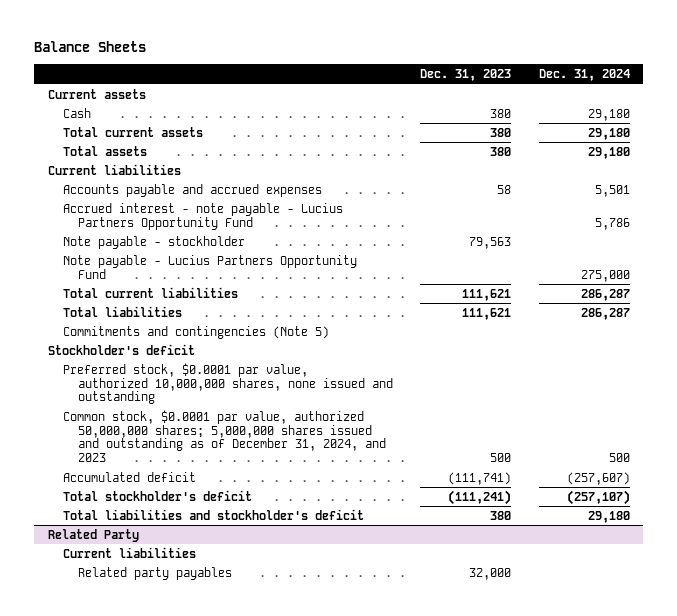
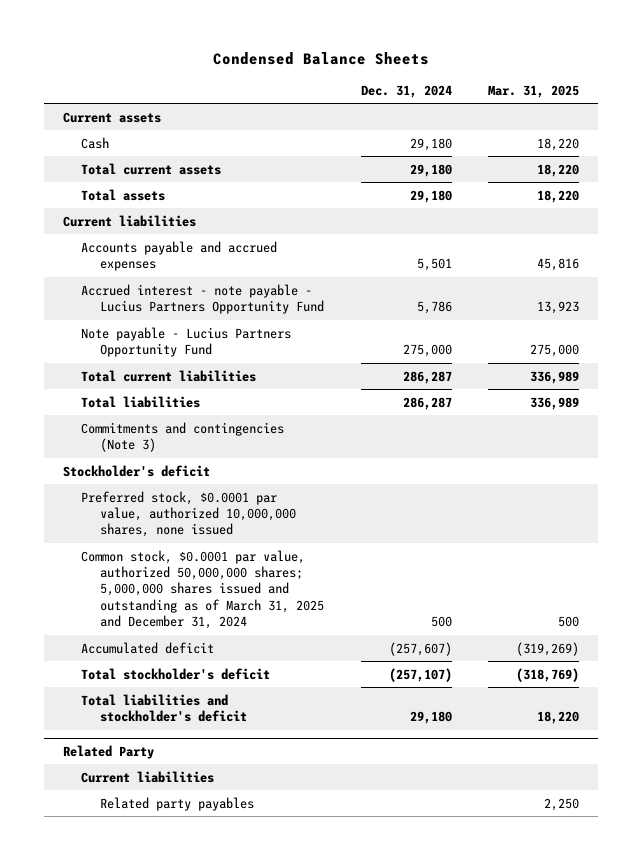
- Balance Sheets
+ Condensed Balance Sheets
- | Dec. 31, 2023 | Dec. 31, 2024
+ | Dec. 31, 2024 | Mar. 31, 2025
- Note payable - stockholder | 79,563 |
- Commitments and contingencies (Note 5)
+ Commitments and contingencies (Note 3)
- Preferred stock, $0.0001 par value, authorized 10,000,000 shares, none issued and outstanding
- Common stock, $0.0001 par value, authorized 50,000,000 shares; 5,000,000 shares issued and outstanding as of December 31, 2024, and 2023 | 500 | 500
+ Preferred stock, $0.0001 par value, authorized 10,000,000 shares, none issued
+ Common stock, $0.0001 par value, authorized 50,000,000 shares; 5,000,000 shares issued and outstanding as of March 31, 2025 and December 31, 2024 | 500 | 500

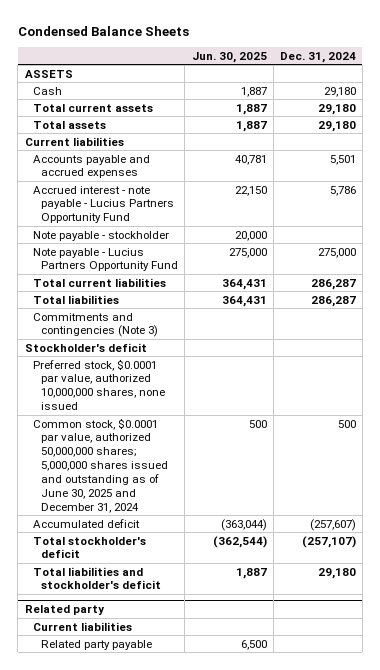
- | Dec. 31, 2024 | Mar. 31, 2025
+ | Jun. 30, 2025 | Dec. 31, 2024
- Current assets
+ ASSETS
+ Note payable - stockholder | 20,000 |
- Common stock, $0.0001 par value, authorized 50,000,000 shares; 5,000,000 shares issued and outstanding as of March 31, 2025 and December 31, 2024 | 500 | 500
+ Common stock, $0.0001 par value, authorized 50,000,000 shares; 5,000,000 shares issued and outstanding as of June 30, 2025 and December 31, 2024 | 500 | 500
- Related Party
+ Related party
- Related party payables | | 2,250
+ Related party payable | 6,500 |

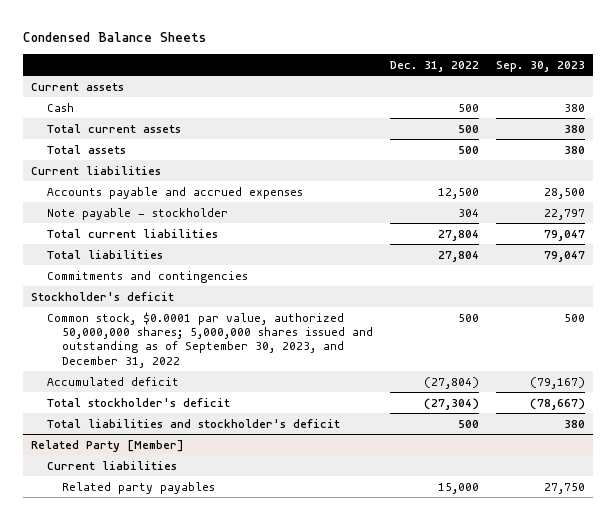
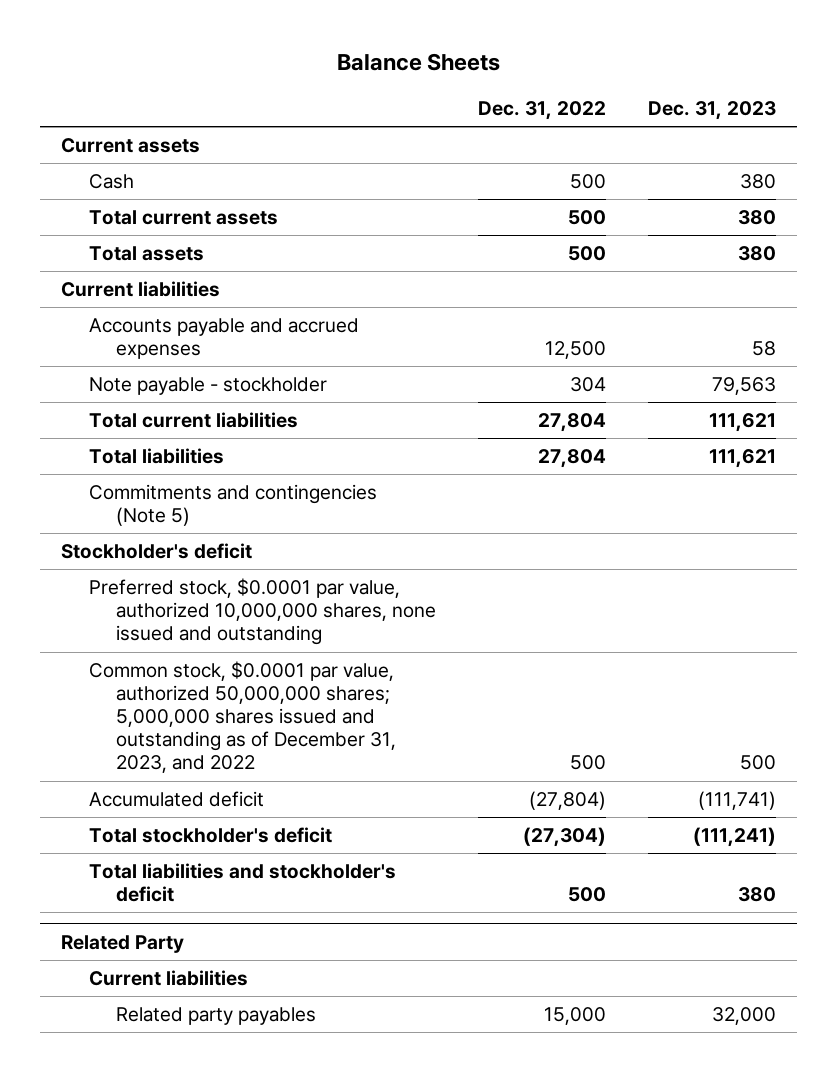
- Condensed Balance Sheets
+ Balance Sheets
- | Dec. 31, 2022 | Sep. 30, 2023
+ | Dec. 31, 2022 | Dec. 31, 2023
- Commitments and contingencies
+ Commitments and contingencies (Note 5)
- Common stock, $0.0001 par value, authorized 50,000,000 shares; 5,000,000 shares issued and outstanding as of September 30, 2023, and December 31, 2022 | 500 | 500
+ Preferred stock, $0.0001 par value, authorized 10,000,000 shares, none issued and outstanding
+ Common stock, $0.0001 par value, authorized 50,000,000 shares; 5,000,000 shares issued and outstanding as of December 31, 2023, and 2022 | 500 | 500
- Related Party [Member]
+ Related Party

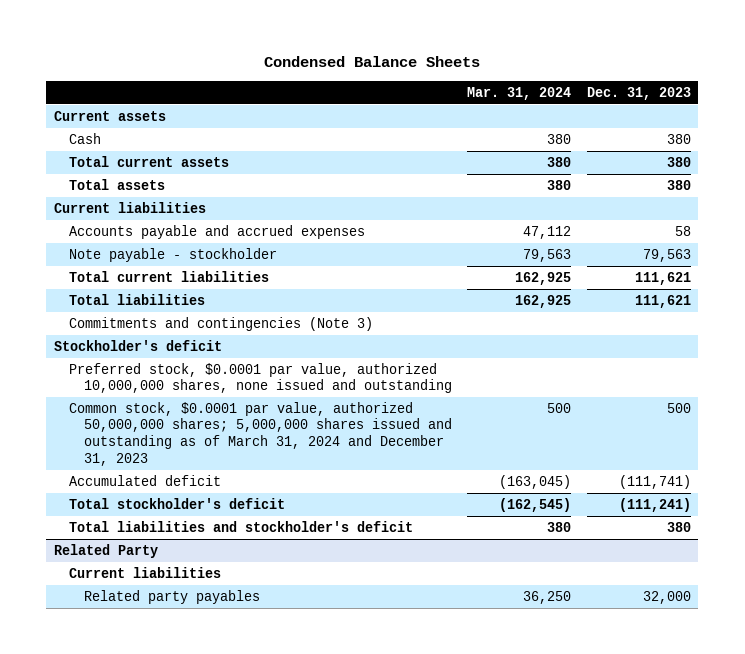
- Balance Sheets
+ Condensed Balance Sheets
- | Dec. 31, 2022 | Dec. 31, 2023
+ | Mar. 31, 2024 | Dec. 31, 2023
- Commitments and contingencies (Note 5)
+ Commitments and contingencies (Note 3)
- Common stock, $0.0001 par value, authorized 50,000,000 shares; 5,000,000 shares issued and outstanding as of December 31, 2023, and 2022 | 500 | 500
+ Common stock, $0.0001 par value, authorized 50,000,000 shares; 5,000,000 shares issued and outstanding as of March 31, 2024 and December 31, 2023 | 500 | 500

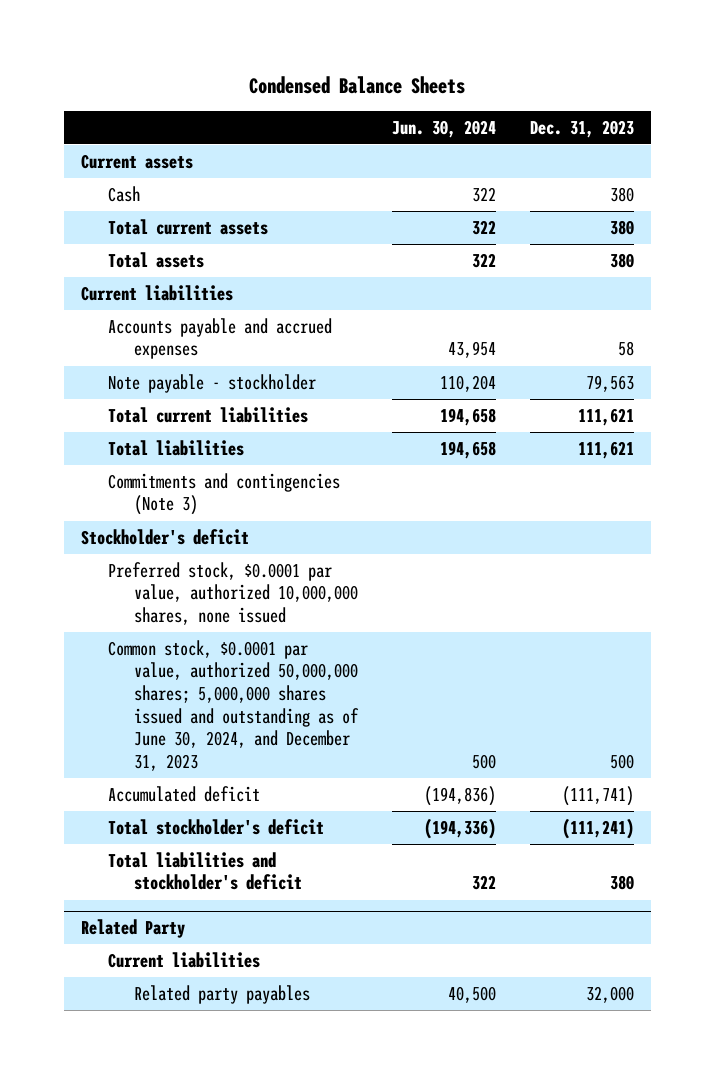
- | Mar. 31, 2024 | Dec. 31, 2023
+ | Jun. 30, 2024 | Dec. 31, 2023
- Preferred stock, $0.0001 par value, authorized 10,000,000 shares, none issued and outstanding
- Common stock, $0.0001 par value, authorized 50,000,000 shares; 5,000,000 shares issued and outstanding as of March 31, 2024 and December 31, 2023 | 500 | 500
+ Preferred stock, $0.0001 par value, authorized 10,000,000 shares, none issued
+ Common stock, $0.0001 par value, authorized 50,000,000 shares; 5,000,000 shares issued and outstanding as of June 30, 2024, and December 31, 2023 | 500 | 500

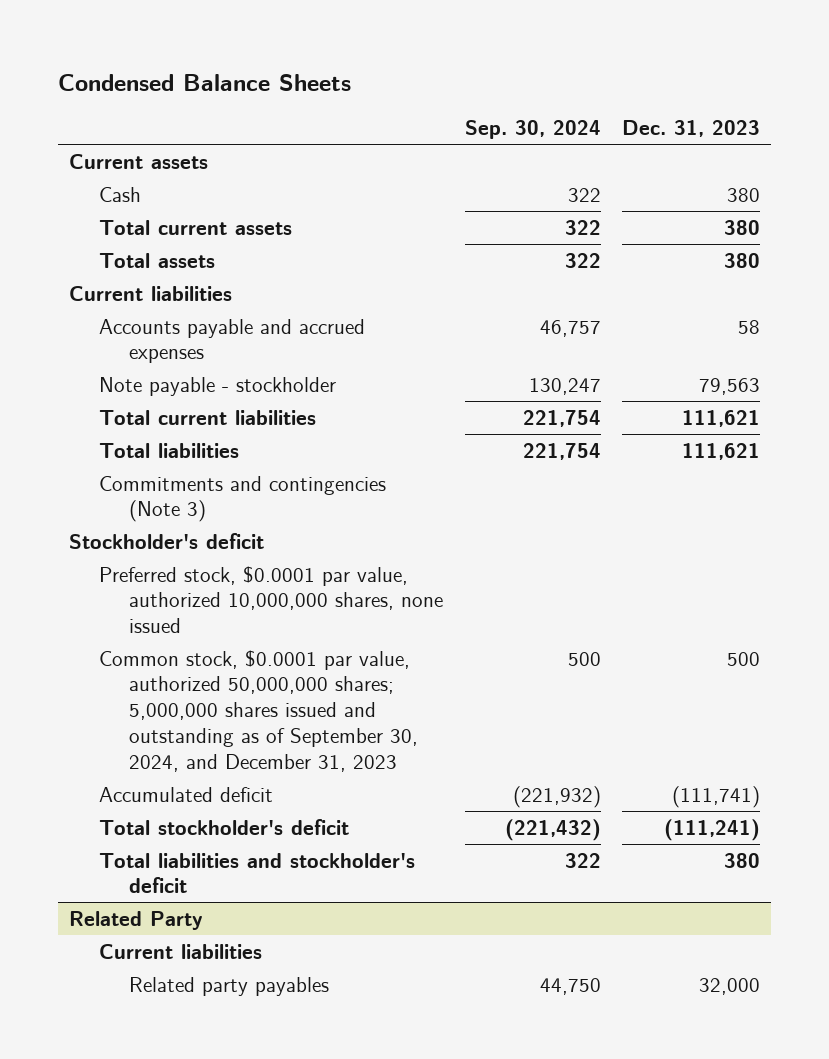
- | Jun. 30, 2024 | Dec. 31, 2023
+ | Sep. 30, 2024 | Dec. 31, 2023
- Common stock, $0.0001 par value, authorized 50,000,000 shares; 5,000,000 shares issued and outstanding as of June 30, 2024, and December 31, 2023 | 500 | 500
+ Common stock, $0.0001 par value, authorized 50,000,000 shares; 5,000,000 shares issued and outstanding as of September 30, 2024, and December 31, 2023 | 500 | 500

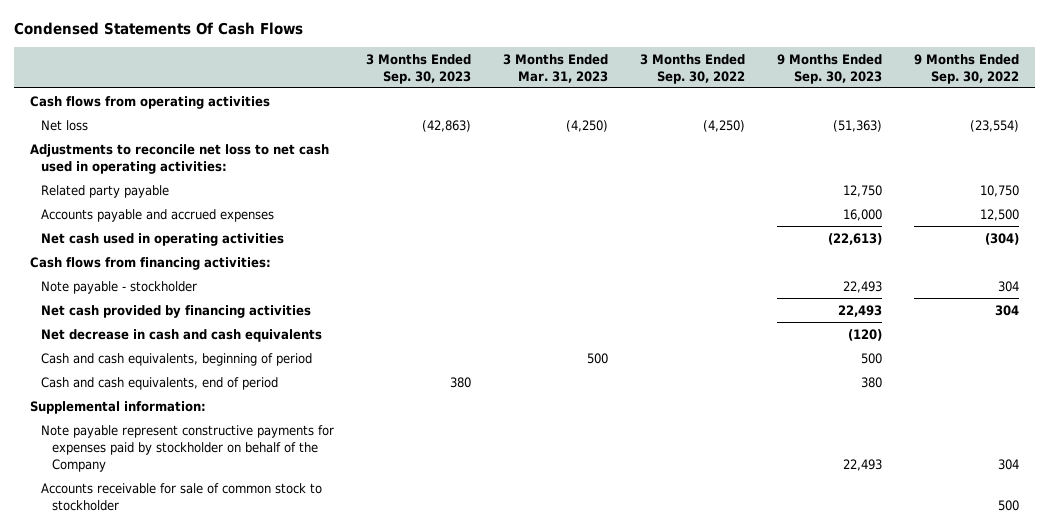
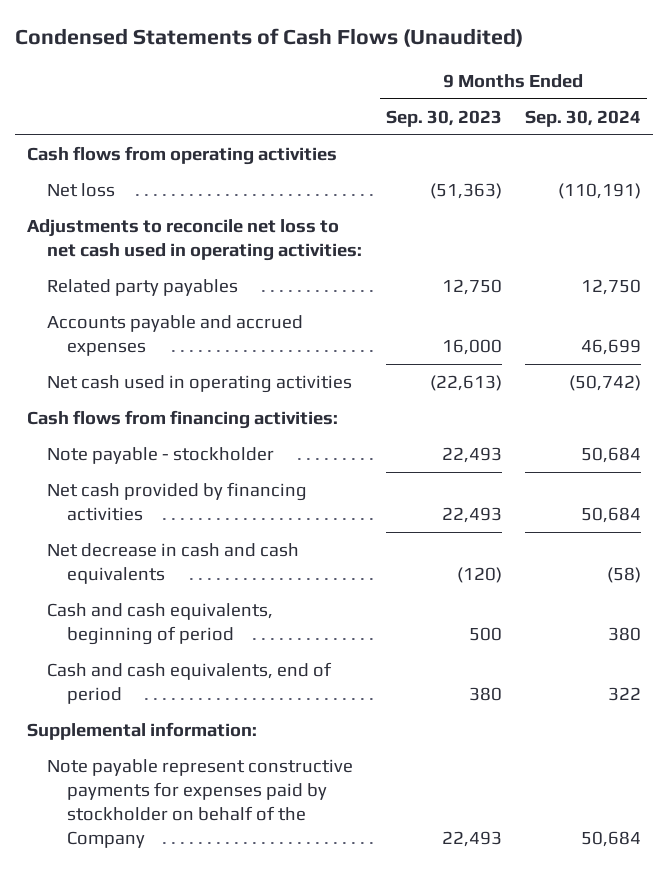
- Condensed Statements Of Cash Flows
+ Condensed Statements of Cash Flows (Unaudited)
- | 3 Months Ended Sep. 30, 2023 | 3 Months Ended Mar. 31, 2023 | 3 Months Ended Sep. 30, 2022 | 9 Months Ended Sep. 30, 2023 | 9 Months Ended Sep. 30, 2022
+ | 9 Months Ended Sep. 30, 2023 | 9 Months Ended Sep. 30, 2024
- Related party payable | | | | 12,750 | 10,750
+ Related party payables | 12,750 | 12,750
- Accounts receivable for sale of common stock to stockholder | | | | | 500

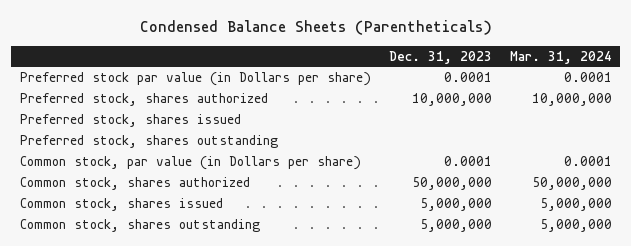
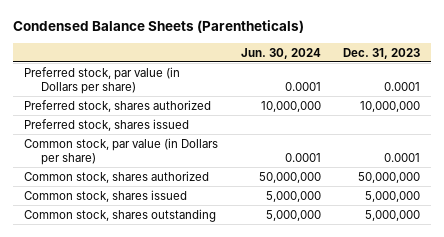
- | Dec. 31, 2023 | Mar. 31, 2024
+ | Jun. 30, 2024 | Dec. 31, 2023
- Preferred stock par value (in Dollars per share) | 0.0001 | 0.0001
+ Preferred stock, par value (in Dollars per share) | 0.0001 | 0.0001
- Preferred stock, shares outstanding

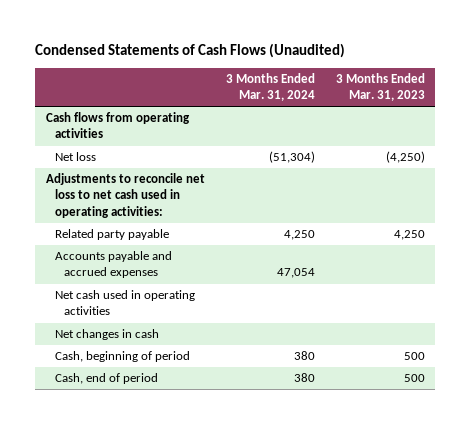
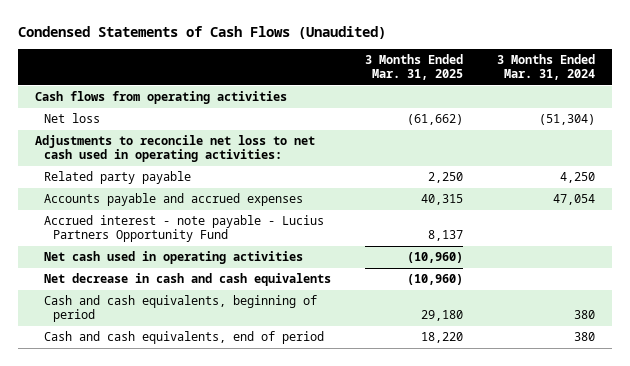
- | 3 Months Ended Mar. 31, 2024 | 3 Months Ended Mar. 31, 2023
+ | 3 Months Ended Mar. 31, 2025 | 3 Months Ended Mar. 31, 2024
+ Accrued interest - note payable - Lucius Partners Opportunity Fund | 8,137 |
- Net changes in cash
- Cash, beginning of period | 380 | 500
- Cash, end of period | 380 | 500
+ Net decrease in cash and cash equivalents | (10,960) |
+ Cash and cash equivalents, beginning of period | 29,180 | 380
+ Cash and cash equivalents, end of period | 18,220 | 380

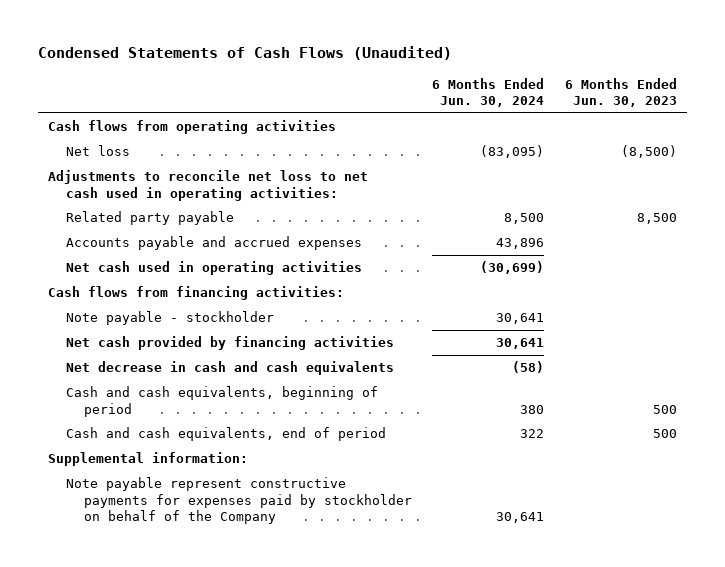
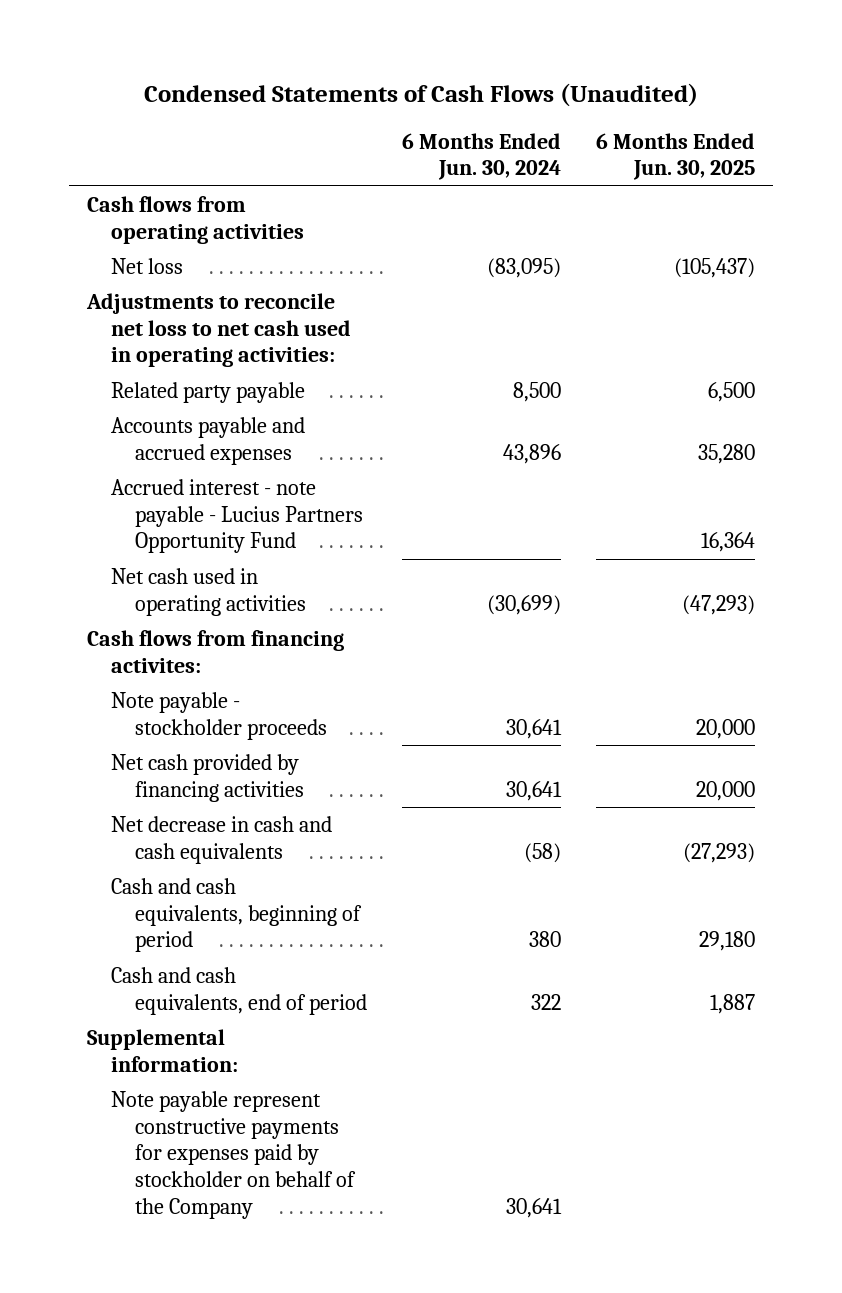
- | 6 Months Ended Jun. 30, 2024 | 6 Months Ended Jun. 30, 2023
+ | 6 Months Ended Jun. 30, 2024 | 6 Months Ended Jun. 30, 2025
+ Accrued interest - note payable - Lucius Partners Opportunity Fund | | 16,364
- Cash flows from financing activities:
- Note payable - stockholder | 30,641 |
+ Cash flows from financing activites:
+ Note payable - stockholder proceeds | 30,641 | 20,000

